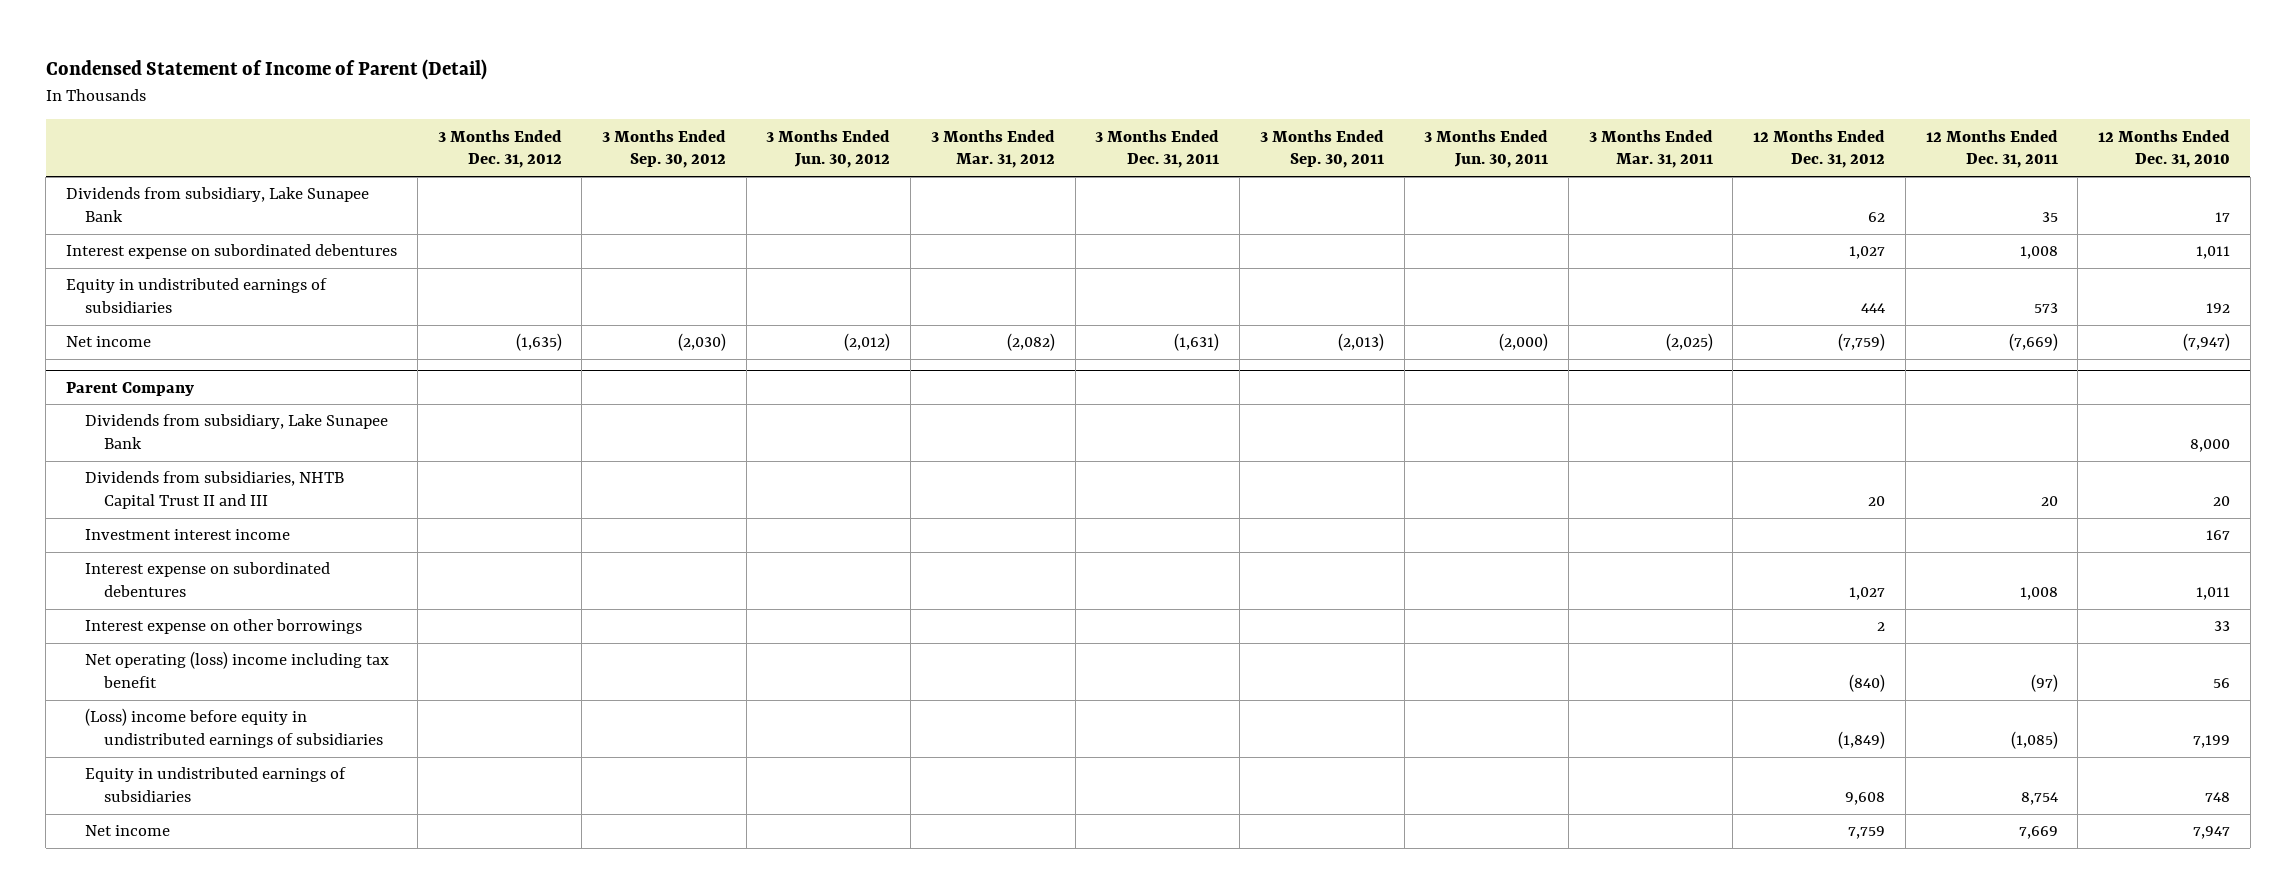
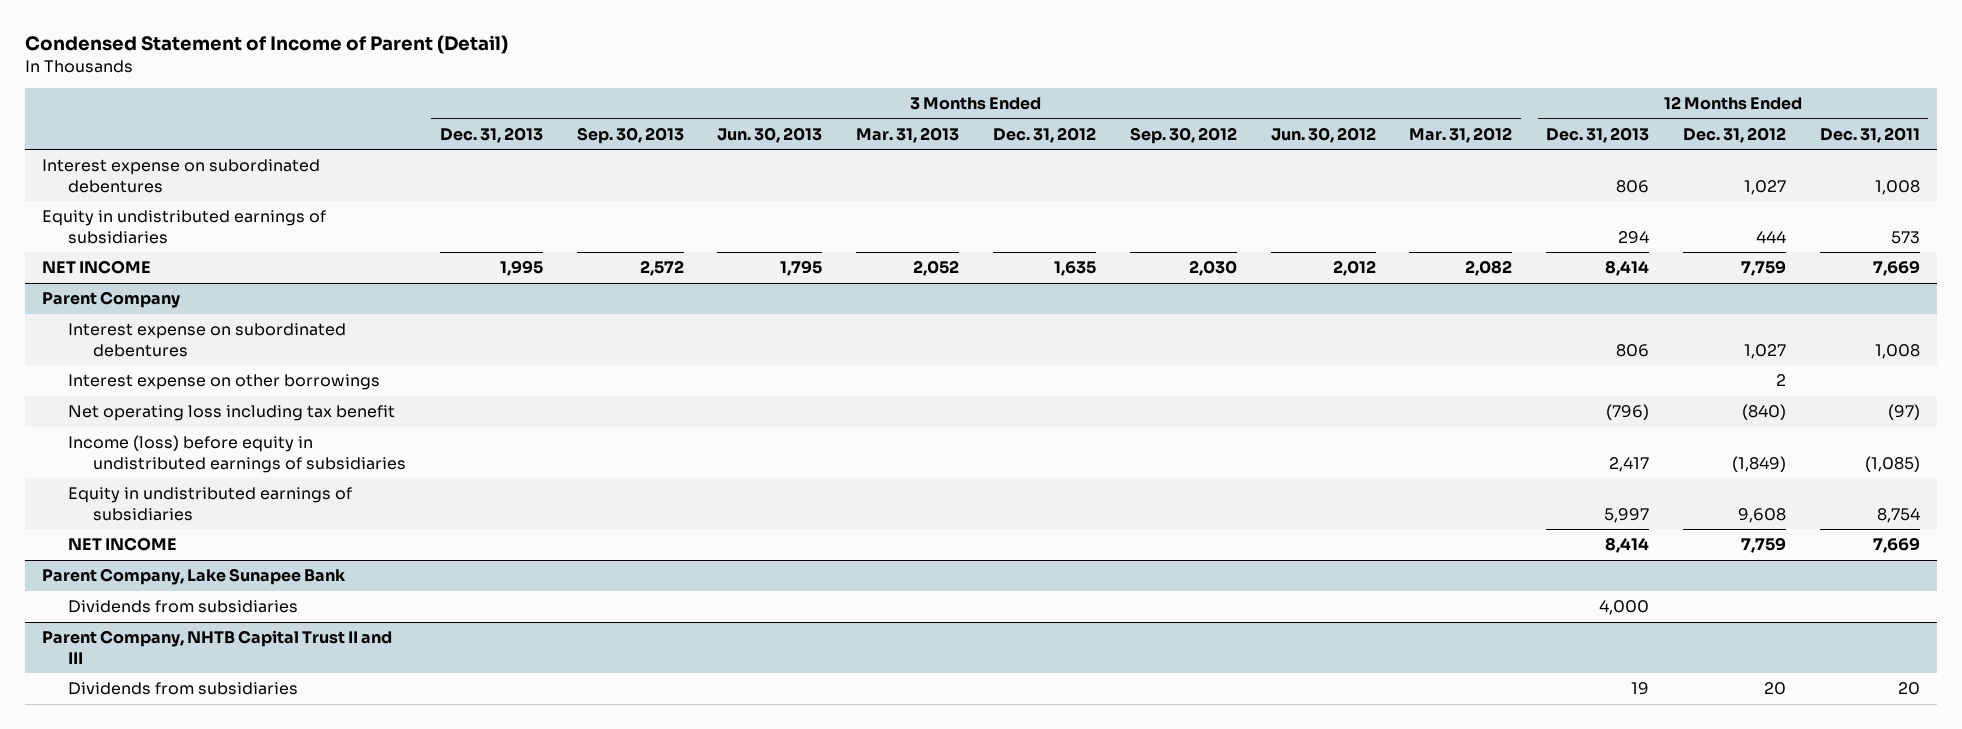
- | 3 Months Ended Dec. 31, 2012 | 3 Months Ended Sep. 30, 2012 | 3 Months Ended Jun. 30, 2012 | 3 Months Ended Mar. 31, 2012 | 3 Months Ended Dec. 31, 2011 | 3 Months Ended Sep. 30, 2011 | 3 Months Ended Jun. 30, 2011 | 3 Months Ended Mar. 31, 2011 | 12 Months Ended Dec. 31, 2012 | 12 Months Ended Dec. 31, 2011 | 12 Months Ended Dec. 31, 2010
+ | 3 Months Ended Dec. 31, 2013 | 3 Months Ended Sep. 30, 2013 | 3 Months Ended Jun. 30, 2013 | 3 Months Ended Mar. 31, 2013 | 3 Months Ended Dec. 31, 2012 | 3 Months Ended Sep. 30, 2012 | 3 Months Ended Jun. 30, 2012 | 3 Months Ended Mar. 31, 2012 | 12 Months Ended Dec. 31, 2013 | 12 Months Ended Dec. 31, 2012 | 12 Months Ended Dec. 31, 2011
- Dividends from subsidiary, Lake Sunapee Bank | | | | | | | | | 62 | 35 | 17
- Net income | (1,635) | (2,030) | (2,012) | (2,082) | (1,631) | (2,013) | (2,000) | (2,025) | (7,759) | (7,669) | (7,947)
+ NET INCOME | 1,995 | 2,572 | 1,795 | 2,052 | 1,635 | 2,030 | 2,012 | 2,082 | 8,414 | 7,759 | 7,669
@ Parent Company
- Dividends from subsidiary, Lake Sunapee Bank | | | | | | | | | | | 8,000
- Dividends from subsidiaries, NHTB Capital Trust II and III | | | | | | | | | 20 | 20 | 20
- Investment interest income | | | | | | | | | | | 167
- Net operating (loss) income including tax benefit | | | | | | | | | (840) | (97) | 56
- (Loss) income before equity in undistributed earnings of subsidiaries | | | | | | | | | (1,849) | (1,085) | 7,199
+ Net operating loss including tax benefit | | | | | | | | | (796) | (840) | (97)
+ Income (loss) before equity in undistributed earnings of subsidiaries | | | | | | | | | 2,417 | (1,849) | (1,085)
- Net income | | | | | | | | | 7,759 | 7,669 | 7,947
+ NET INCOME | | | | | | | | | 8,414 | 7,759 | 7,669
+ Parent Company, Lake Sunapee Bank
+ Dividends from subsidiaries | | | | | | | | | 4,000 | |
+ Parent Company, NHTB Capital Trust II and III
+ Dividends from subsidiaries | | | | | | | | | 19 | 20 | 20

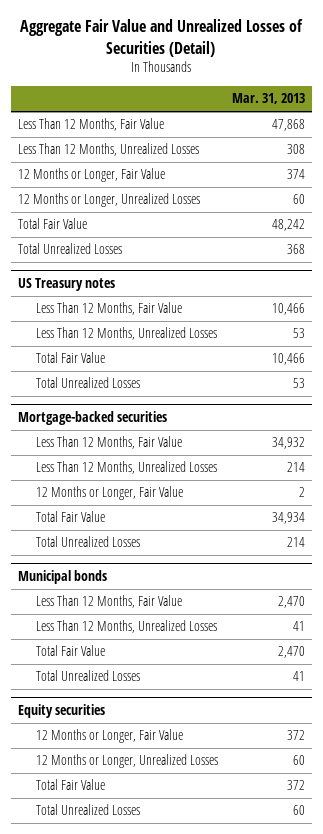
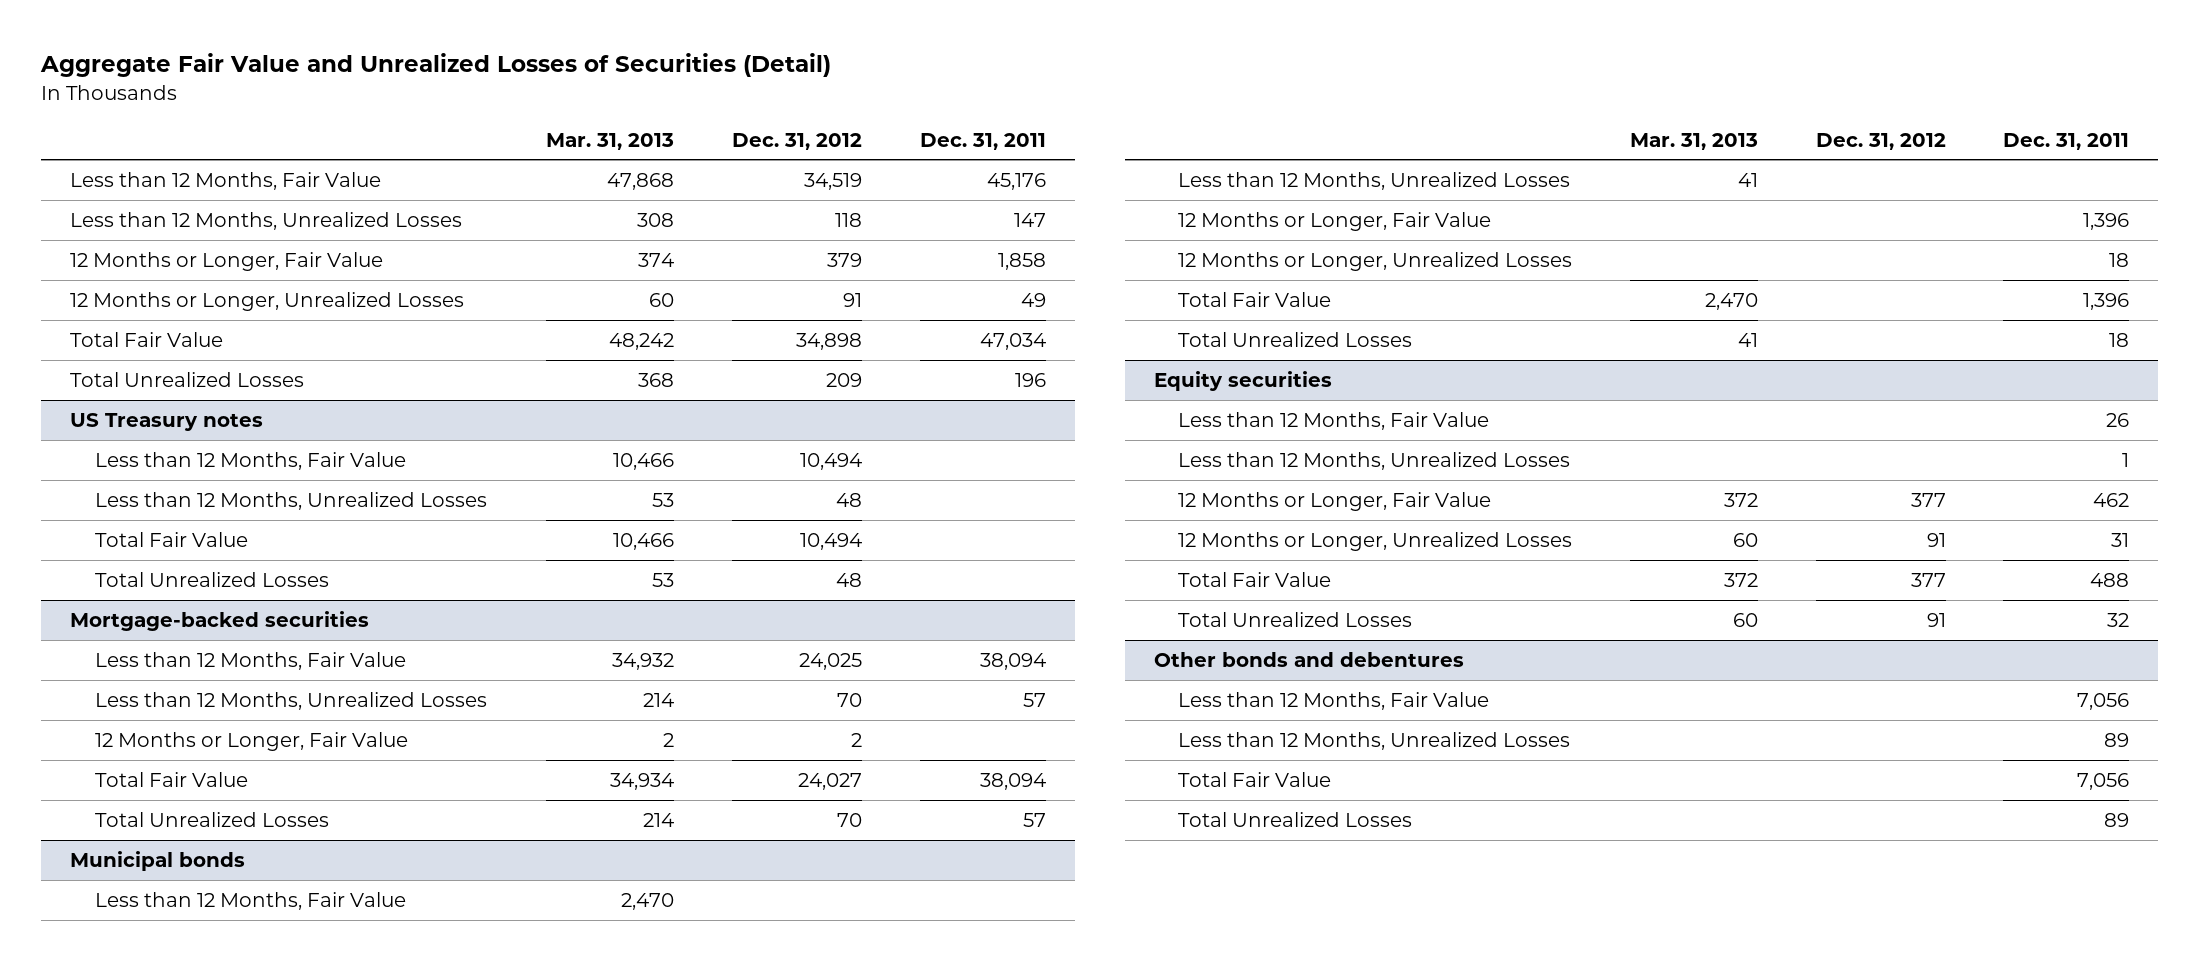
- | Mar. 31, 2013
+ | Mar. 31, 2013 | Dec. 31, 2012 | Dec. 31, 2011
- Less Than 12 Months, Fair Value | 47,868
- Less Than 12 Months, Unrealized Losses | 308
+ Less than 12 Months, Fair Value | 47,868 | 34,519 | 45,176
+ Less than 12 Months, Unrealized Losses | 308 | 118 | 147
@ US Treasury notes
- Less Than 12 Months, Fair Value | 10,466
- Less Than 12 Months, Unrealized Losses | 53
+ Less than 12 Months, Fair Value | 10,466 | 10,494 |
+ Less than 12 Months, Unrealized Losses | 53 | 48 |
@ Mortgage-backed securities
- Less Than 12 Months, Fair Value | 34,932
- Less Than 12 Months, Unrealized Losses | 214
+ Less than 12 Months, Fair Value | 34,932 | 24,025 | 38,094
+ Less than 12 Months, Unrealized Losses | 214 | 70 | 57
@ Municipal bonds
- Less Than 12 Months, Fair Value | 2,470
- Less Than 12 Months, Unrealized Losses | 41
+ Less than 12 Months, Fair Value | 2,470 | |
+ Less than 12 Months, Unrealized Losses | 41 | |
+ 12 Months or Longer, Fair Value | | | 1,396
+ 12 Months or Longer, Unrealized Losses | | | 18
@ Equity securities
+ Less than 12 Months, Fair Value | | | 26
+ Less than 12 Months, Unrealized Losses | | | 1
+ Other bonds and debentures
+ Less than 12 Months, Fair Value | | | 7,056
+ Less than 12 Months, Unrealized Losses | | | 89
+ Total Fair Value | | | 7,056
+ Total Unrealized Losses | | | 89

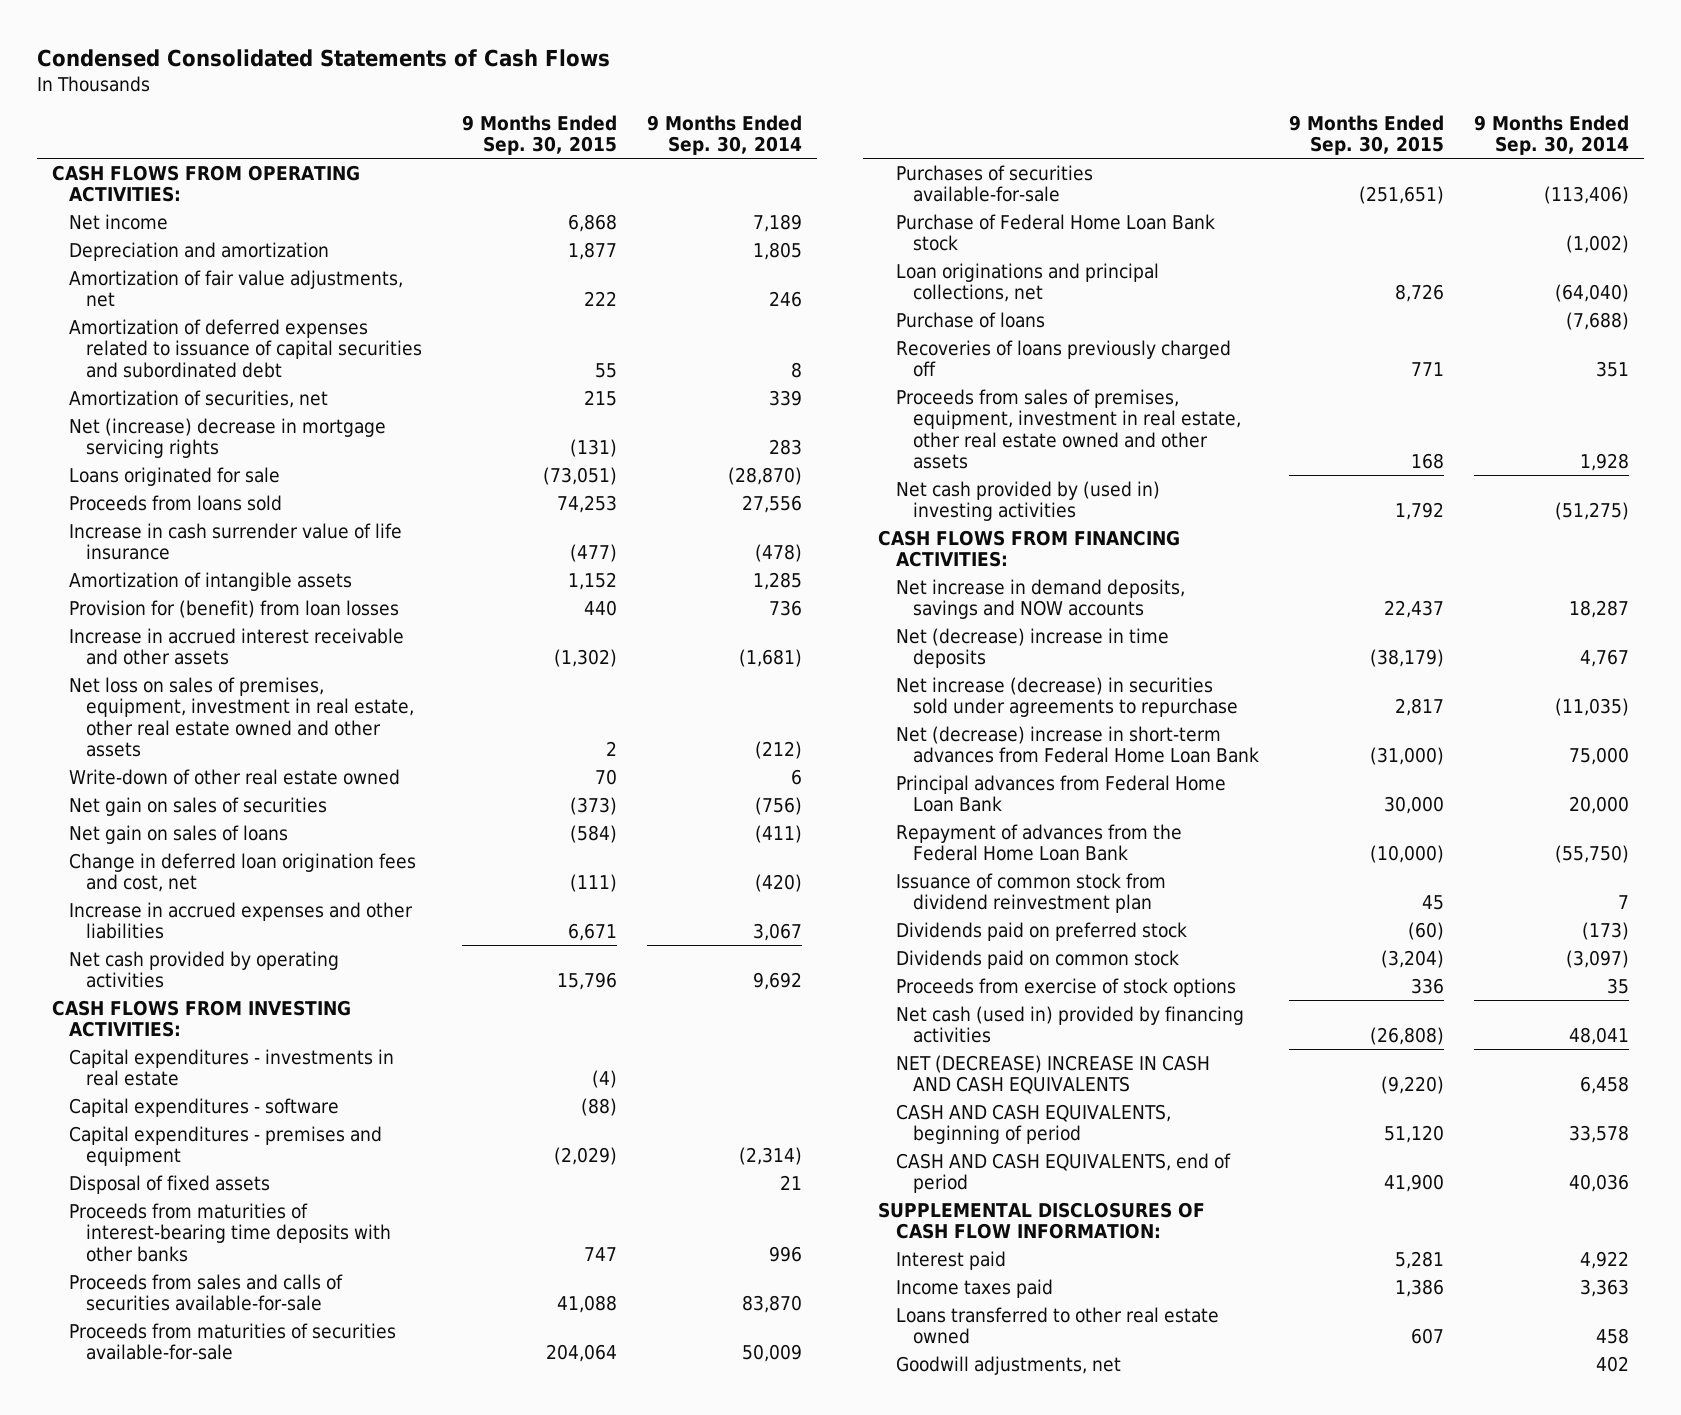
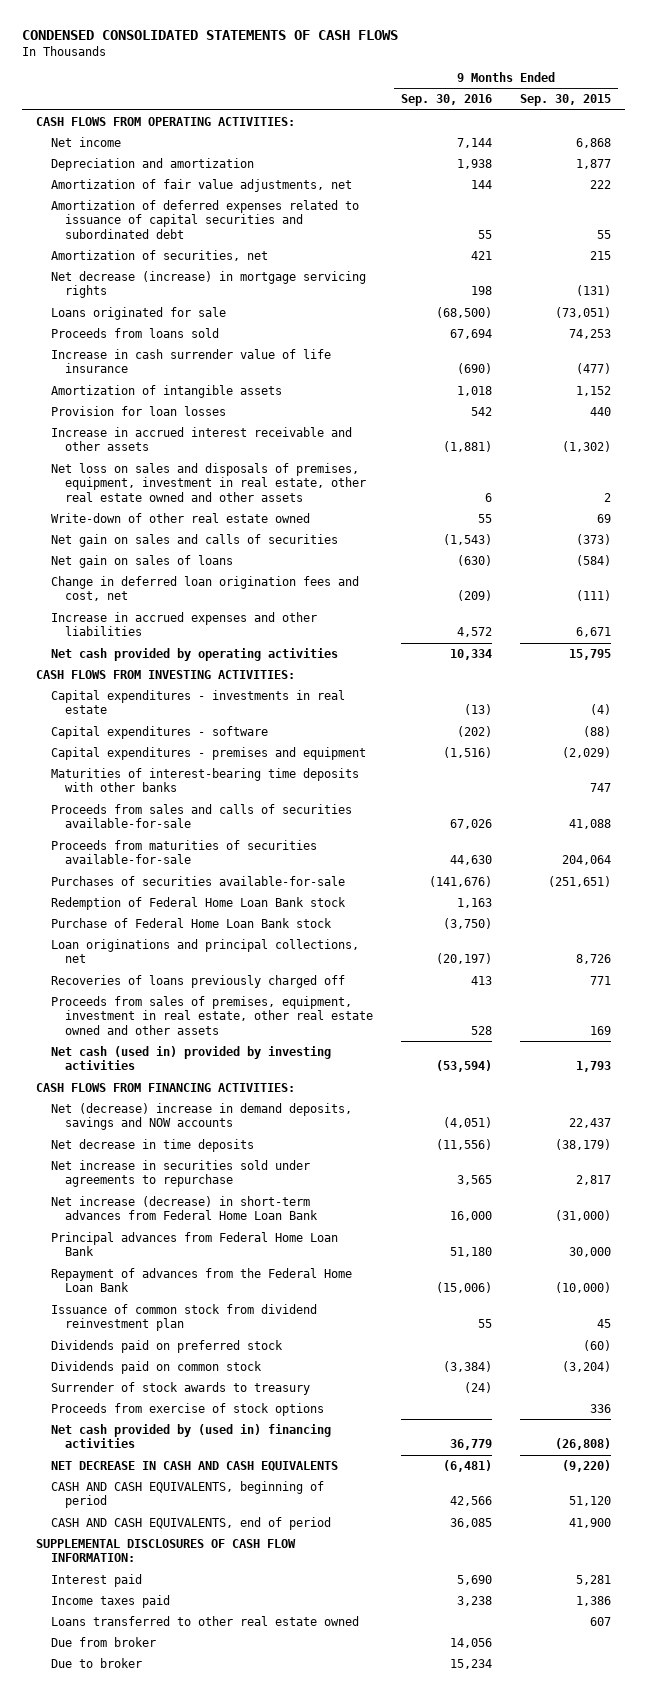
- Condensed Consolidated Statements of Cash Flows
+ CONDENSED CONSOLIDATED STATEMENTS OF CASH FLOWS
- | 9 Months Ended Sep. 30, 2015 | 9 Months Ended Sep. 30, 2014
+ | 9 Months Ended Sep. 30, 2016 | 9 Months Ended Sep. 30, 2015
- Net (increase) decrease in mortgage servicing rights | (131) | 283
+ Net decrease (increase) in mortgage servicing rights | 198 | (131)
- Provision for (benefit) from loan losses | 440 | 736
+ Provision for loan losses | 542 | 440
- Net loss on sales of premises, equipment, investment in real estate, other real estate owned and other assets | 2 | (212)
- Write-down of other real estate owned | 70 | 6
- Net gain on sales of securities | (373) | (756)
+ Net loss on sales and disposals of premises, equipment, investment in real estate, other real estate owned and other assets | 6 | 2
+ Write-down of other real estate owned | 55 | 69
+ Net gain on sales and calls of securities | (1,543) | (373)
- Net cash provided by operating activities | 15,796 | 9,692
+ Net cash provided by operating activities | 10,334 | 15,795
- Disposal of fixed assets | | 21
- Proceeds from maturities of interest-bearing time deposits with other banks | 747 | 996
+ Maturities of interest-bearing time deposits with other banks | | 747
+ Redemption of Federal Home Loan Bank stock | 1,163 |
- Purchase of loans | | (7,688)
- Proceeds from sales of premises, equipment, investment in real estate, other real estate owned and other assets | 168 | 1,928
- Net cash provided by (used in) investing activities | 1,792 | (51,275)
+ Proceeds from sales of premises, equipment, investment in real estate, other real estate owned and other assets | 528 | 169
+ Net cash (used in) provided by investing activities | (53,594) | 1,793
- Net increase in demand deposits, savings and NOW accounts | 22,437 | 18,287
- Net (decrease) increase in time deposits | (38,179) | 4,767
- Net increase (decrease) in securities sold under agreements to repurchase | 2,817 | (11,035)
- Net (decrease) increase in short-term advances from Federal Home Loan Bank | (31,000) | 75,000
+ Net (decrease) increase in demand deposits, savings and NOW accounts | (4,051) | 22,437
+ Net decrease in time deposits | (11,556) | (38,179)
+ Net increase in securities sold under agreements to repurchase | 3,565 | 2,817
+ Net increase (decrease) in short-term advances from Federal Home Loan Bank | 16,000 | (31,000)
+ Surrender of stock awards to treasury | (24) |
- Net cash (used in) provided by financing activities | (26,808) | 48,041
- NET (DECREASE) INCREASE IN CASH AND CASH EQUIVALENTS | (9,220) | 6,458
+ Net cash provided by (used in) financing activities | 36,779 | (26,808)
+ NET DECREASE IN CASH AND CASH EQUIVALENTS | (6,481) | (9,220)
- Goodwill adjustments, net | | 402
+ Due from broker | 14,056 |
+ Due to broker | 15,234 |

